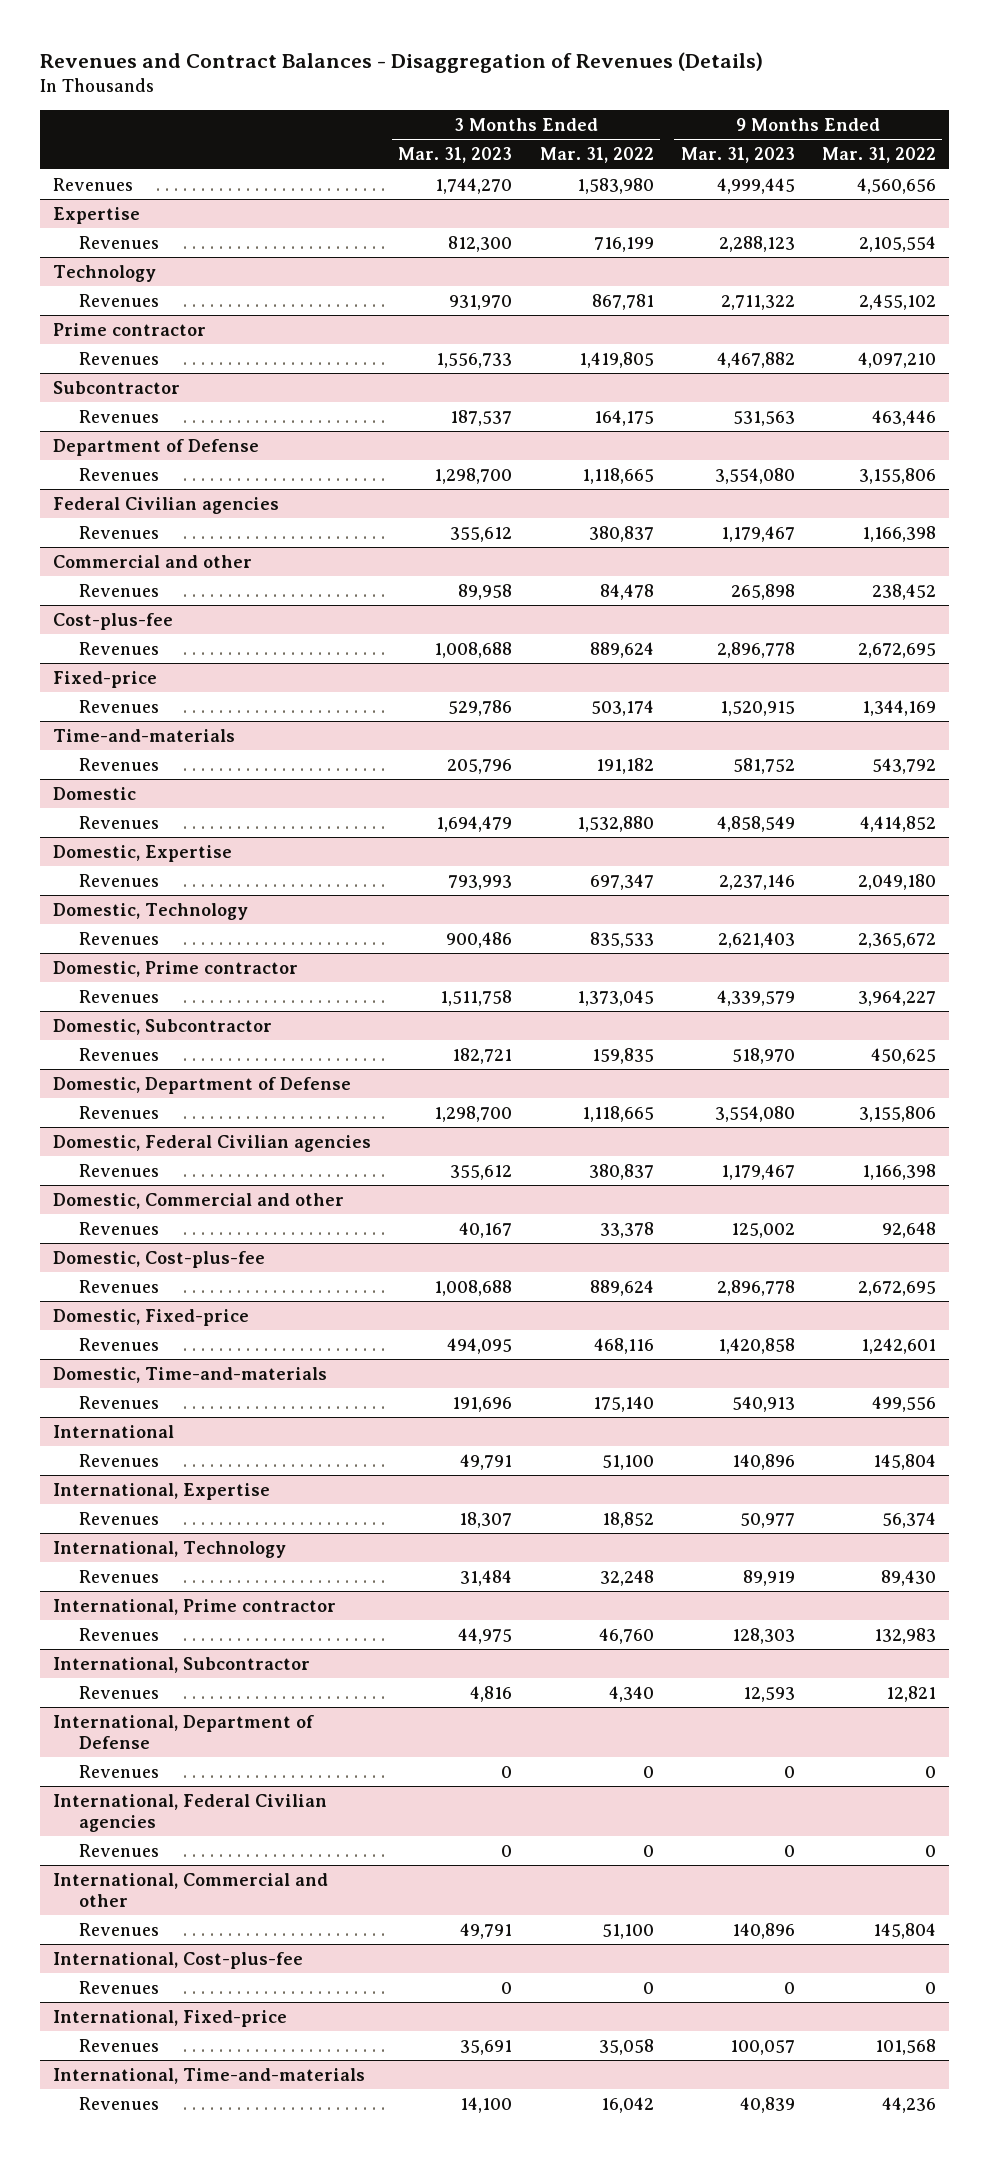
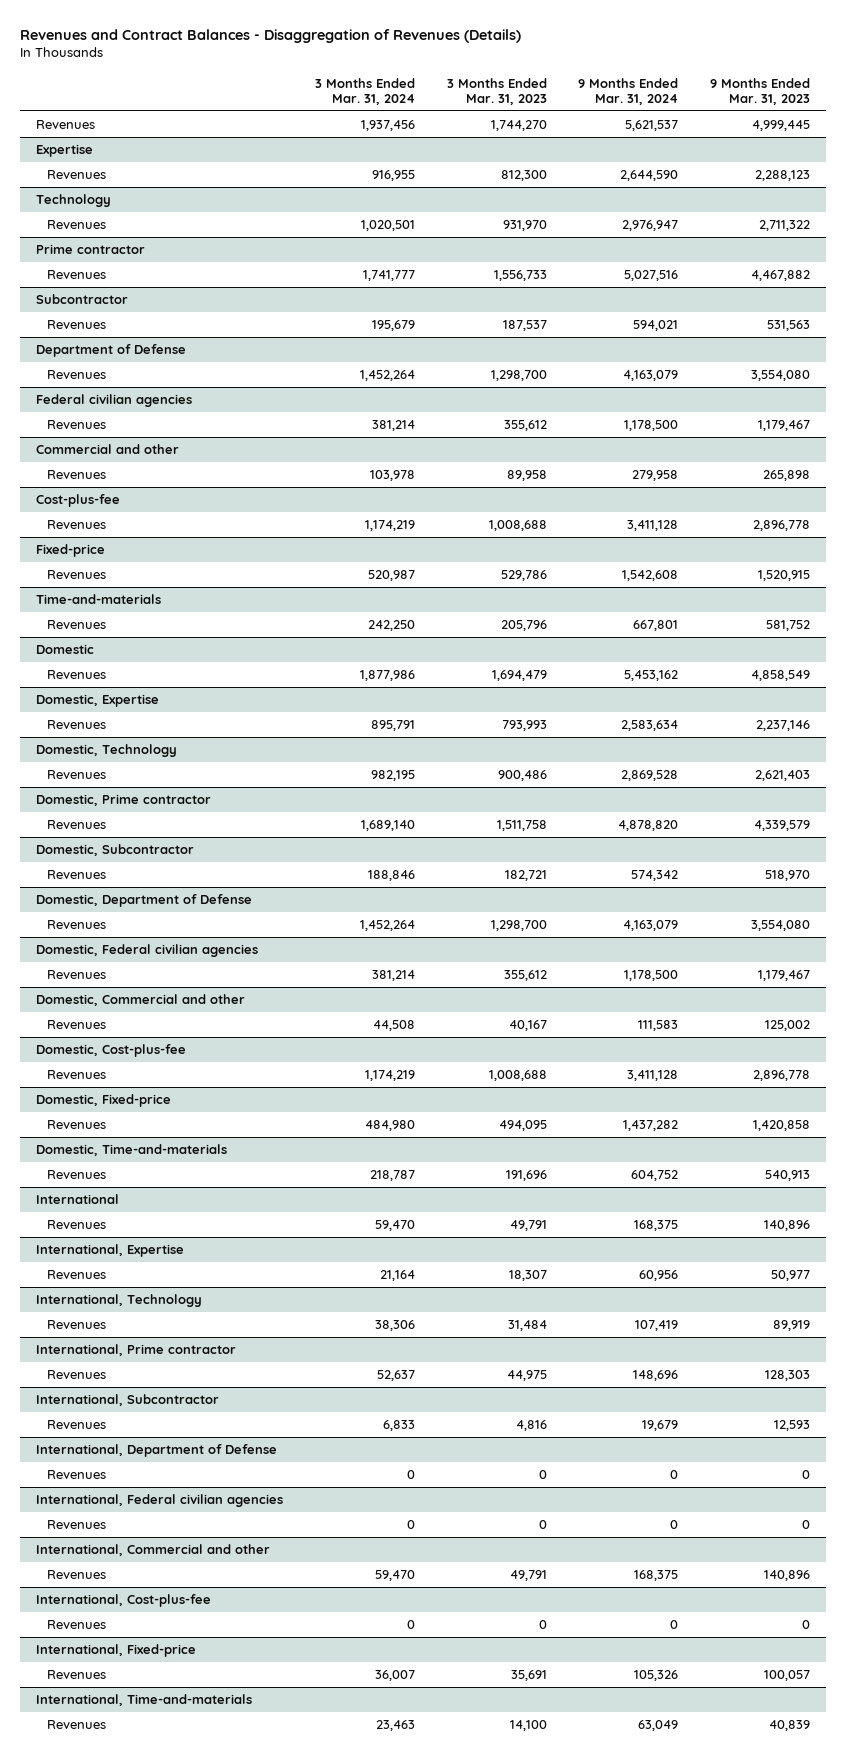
- | 3 Months Ended Mar. 31, 2023 | 3 Months Ended Mar. 31, 2022 | 9 Months Ended Mar. 31, 2023 | 9 Months Ended Mar. 31, 2022
+ | 3 Months Ended Mar. 31, 2024 | 3 Months Ended Mar. 31, 2023 | 9 Months Ended Mar. 31, 2024 | 9 Months Ended Mar. 31, 2023
- Federal Civilian agencies
+ Federal civilian agencies
- Domestic, Federal Civilian agencies
+ Domestic, Federal civilian agencies
- International, Federal Civilian agencies
+ International, Federal civilian agencies

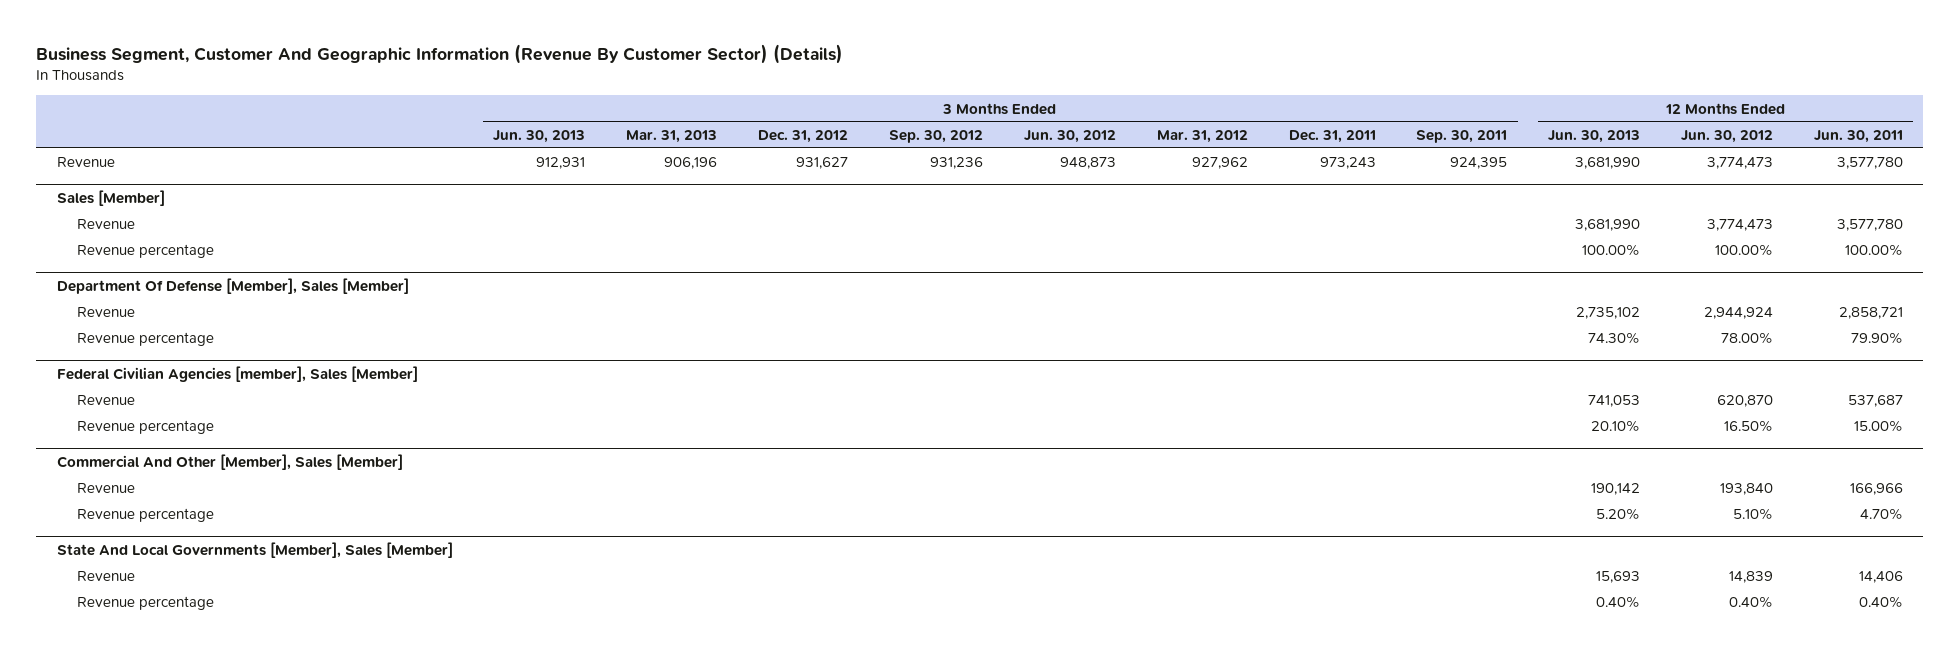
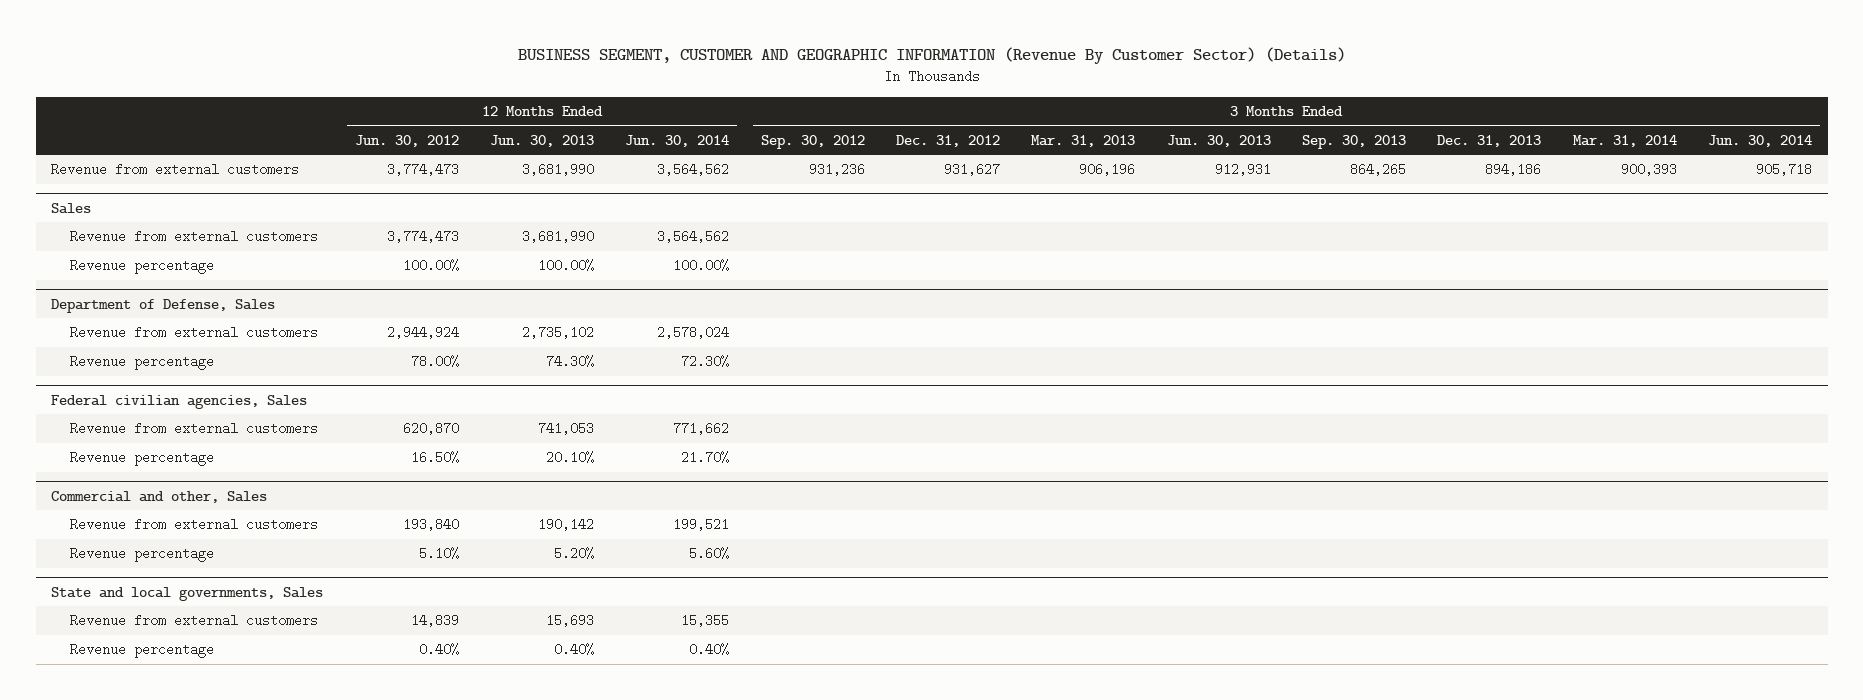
- Business Segment, Customer And Geographic Information (Revenue By Customer Sector) (Details)
+ BUSINESS SEGMENT, CUSTOMER AND GEOGRAPHIC INFORMATION (Revenue By Customer Sector) (Details)
- | 3 Months Ended Jun. 30, 2013 | 3 Months Ended Mar. 31, 2013 | 3 Months Ended Dec. 31, 2012 | 3 Months Ended Sep. 30, 2012 | 3 Months Ended Jun. 30, 2012 | 3 Months Ended Mar. 31, 2012 | 3 Months Ended Dec. 31, 2011 | 3 Months Ended Sep. 30, 2011 | 12 Months Ended Jun. 30, 2013 | 12 Months Ended Jun. 30, 2012 | 12 Months Ended Jun. 30, 2011
+ | 12 Months Ended Jun. 30, 2012 | 12 Months Ended Jun. 30, 2013 | 12 Months Ended Jun. 30, 2014 | 3 Months Ended Sep. 30, 2012 | 3 Months Ended Dec. 31, 2012 | 3 Months Ended Mar. 31, 2013 | 3 Months Ended Jun. 30, 2013 | 3 Months Ended Sep. 30, 2013 | 3 Months Ended Dec. 31, 2013 | 3 Months Ended Mar. 31, 2014 | 3 Months Ended Jun. 30, 2014
- Revenue | 912,931 | 906,196 | 931,627 | 931,236 | 948,873 | 927,962 | 973,243 | 924,395 | 3,681,990 | 3,774,473 | 3,577,780
- Sales [Member]
- Revenue | | | | | | | | | 3,681,990 | 3,774,473 | 3,577,780
+ Revenue from external customers | 3,774,473 | 3,681,990 | 3,564,562 | 931,236 | 931,627 | 906,196 | 912,931 | 864,265 | 894,186 | 900,393 | 905,718
+ Sales
+ Revenue from external customers | 3,774,473 | 3,681,990 | 3,564,562 | | | | | | | |
- Department Of Defense [Member], Sales [Member]
- Revenue | | | | | | | | | 2,735,102 | 2,944,924 | 2,858,721
+ Department of Defense, Sales
+ Revenue from external customers | 2,944,924 | 2,735,102 | 2,578,024 | | | | | | | |
- Federal Civilian Agencies [member], Sales [Member]
- Revenue | | | | | | | | | 741,053 | 620,870 | 537,687
+ Federal civilian agencies, Sales
+ Revenue from external customers | 620,870 | 741,053 | 771,662 | | | | | | | |
- Commercial And Other [Member], Sales [Member]
- Revenue | | | | | | | | | 190,142 | 193,840 | 166,966
+ Commercial and other, Sales
+ Revenue from external customers | 193,840 | 190,142 | 199,521 | | | | | | | |
- State And Local Governments [Member], Sales [Member]
- Revenue | | | | | | | | | 15,693 | 14,839 | 14,406
+ State and local governments, Sales
+ Revenue from external customers | 14,839 | 15,693 | 15,355 | | | | | | | |

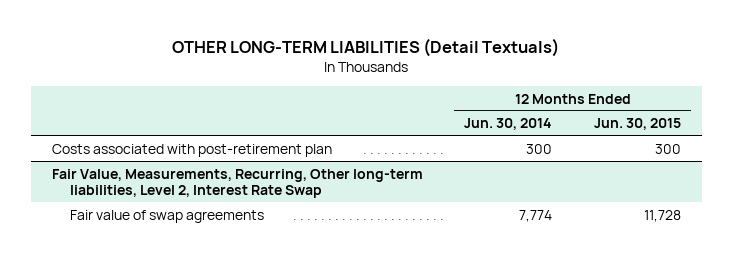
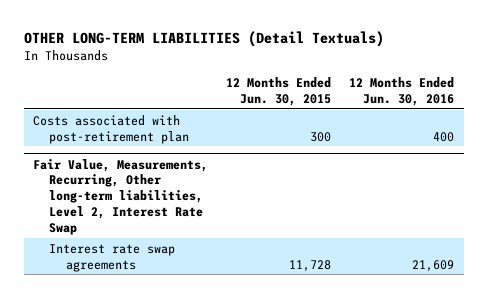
- | 12 Months Ended Jun. 30, 2014 | 12 Months Ended Jun. 30, 2015
+ | 12 Months Ended Jun. 30, 2015 | 12 Months Ended Jun. 30, 2016
@ Fair Value, Measurements, Recurring, Other long-term liabilities, Level 2, Interest Rate Swap
- Fair value of swap agreements | 7,774 | 11,728
+ Interest rate swap agreements | 11,728 | 21,609

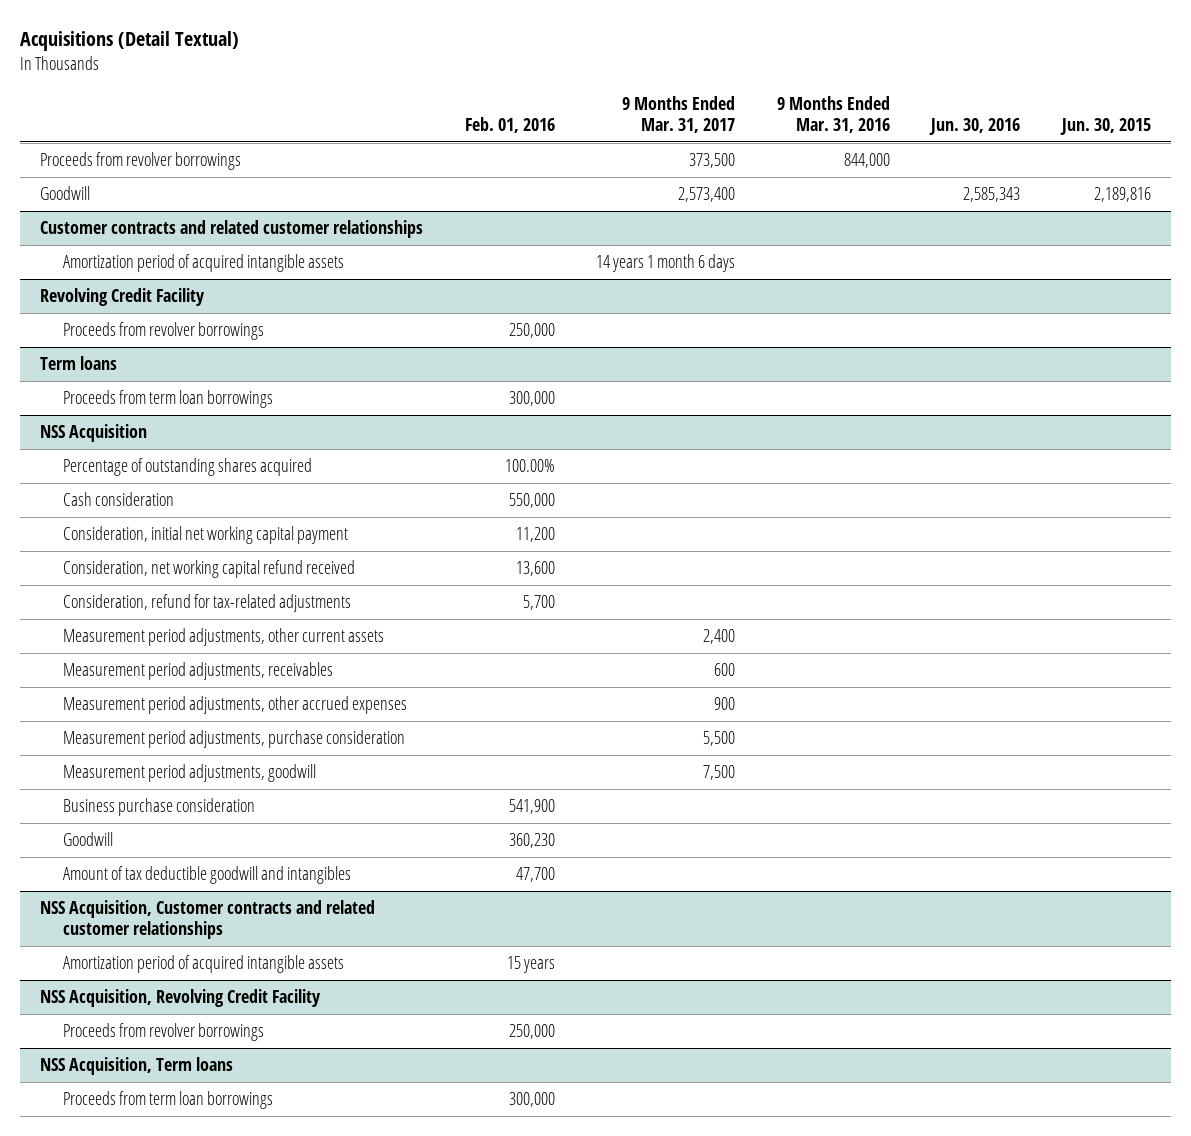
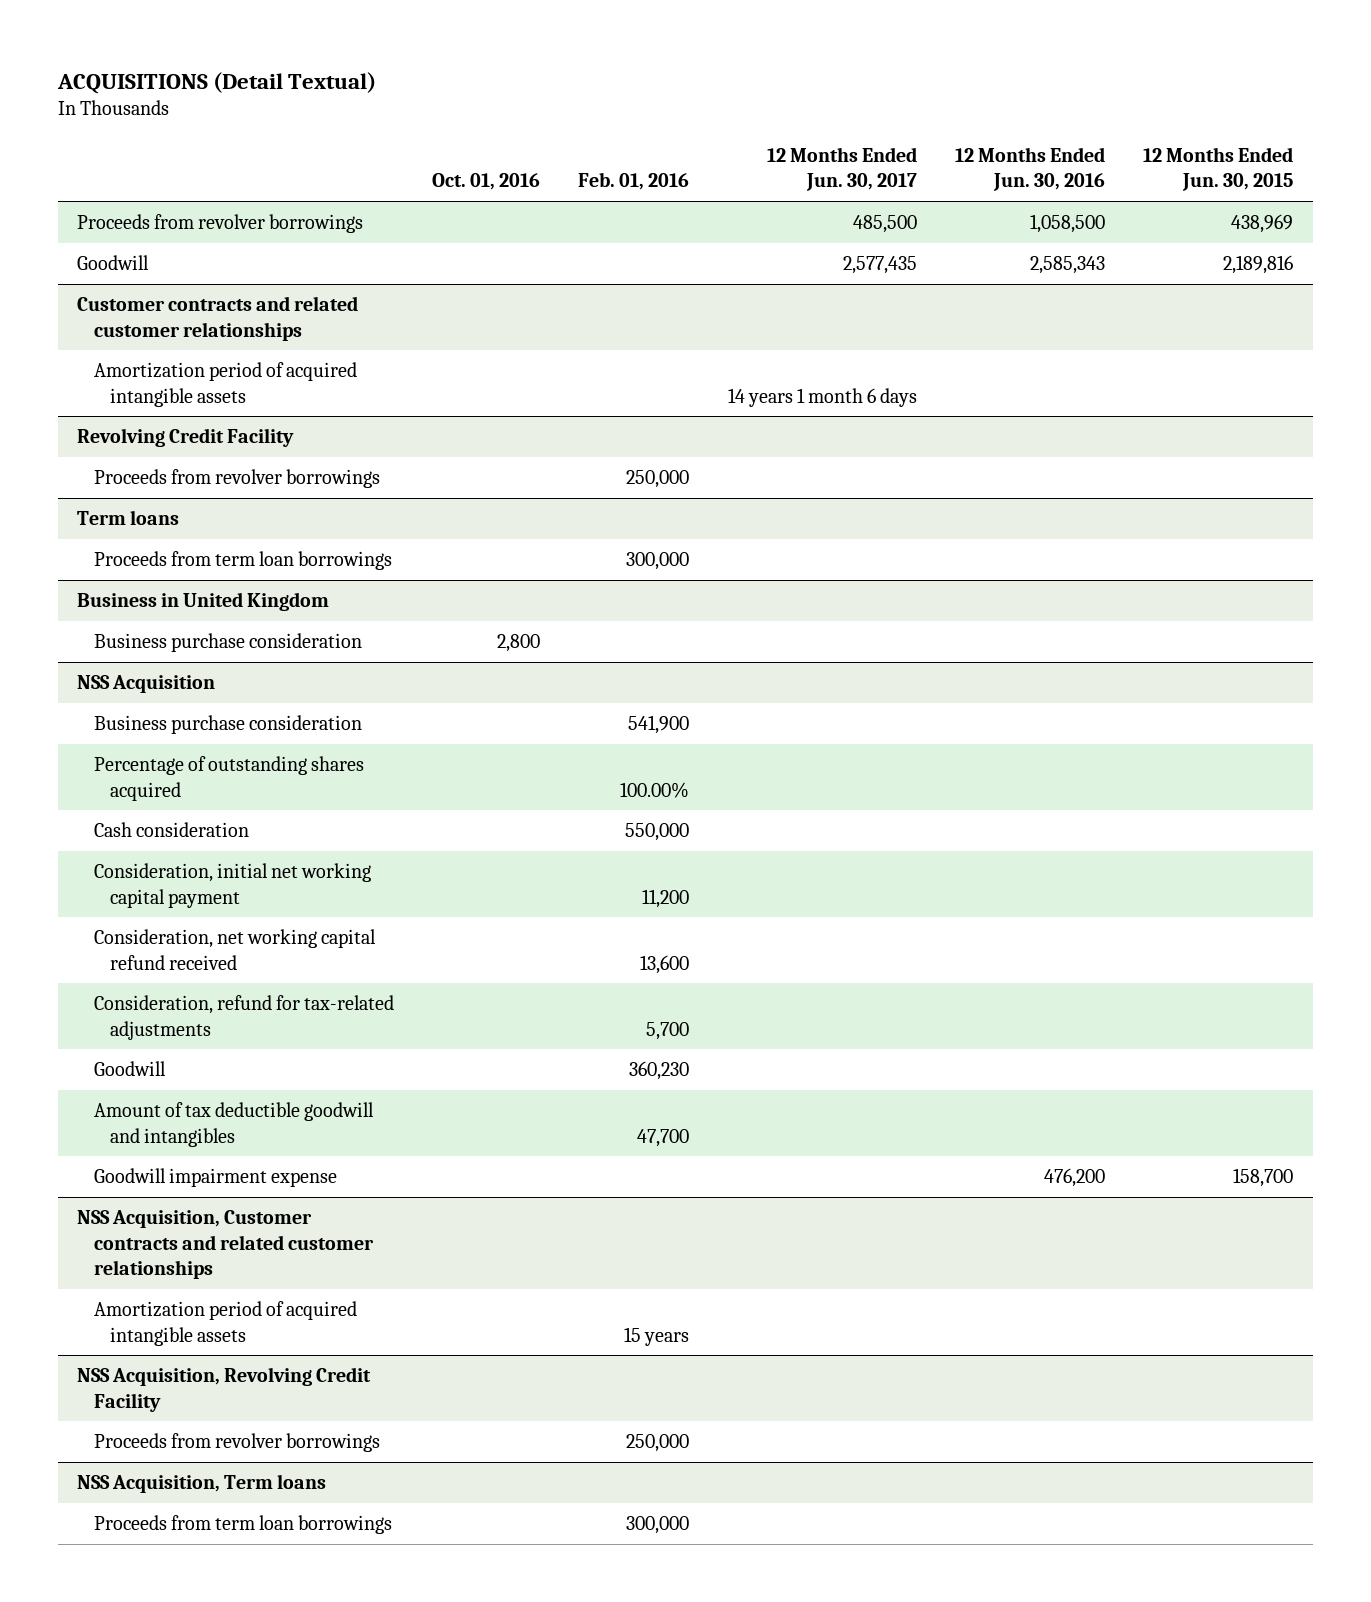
- Acquisitions (Detail Textual)
+ ACQUISITIONS (Detail Textual)
- | Feb. 01, 2016 | 9 Months Ended Mar. 31, 2017 | 9 Months Ended Mar. 31, 2016 | Jun. 30, 2016 | Jun. 30, 2015
+ | Oct. 01, 2016 | Feb. 01, 2016 | 12 Months Ended Jun. 30, 2017 | 12 Months Ended Jun. 30, 2016 | 12 Months Ended Jun. 30, 2015
+ Business in United Kingdom
+ Business purchase consideration | 2,800 | | | |
@ NSS Acquisition
moved up: Business purchase consideration | | 541,900 | | |
- Measurement period adjustments, other current assets | | 2,400 | | |
- Measurement period adjustments, receivables | | 600 | | |
- Measurement period adjustments, other accrued expenses | | 900 | | |
- Measurement period adjustments, purchase consideration | | 5,500 | | |
- Measurement period adjustments, goodwill | | 7,500 | | |
+ Goodwill impairment expense | | | | 476,200 | 158,700

